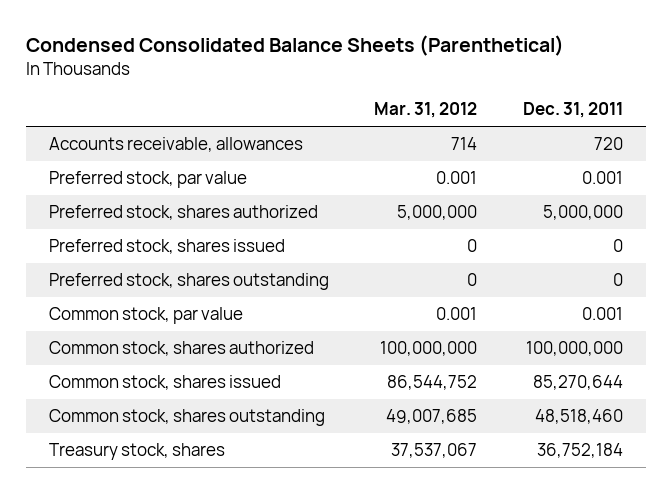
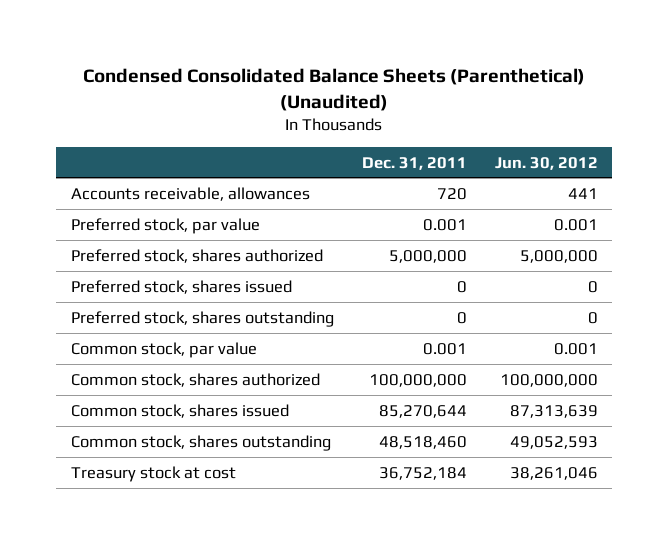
- Condensed Consolidated Balance Sheets (Parenthetical)
+ Condensed Consolidated Balance Sheets (Parenthetical) (Unaudited)
- | Mar. 31, 2012 | Dec. 31, 2011
+ | Dec. 31, 2011 | Jun. 30, 2012
- Treasury stock, shares | 37,537,067 | 36,752,184
+ Treasury stock at cost | 36,752,184 | 38,261,046

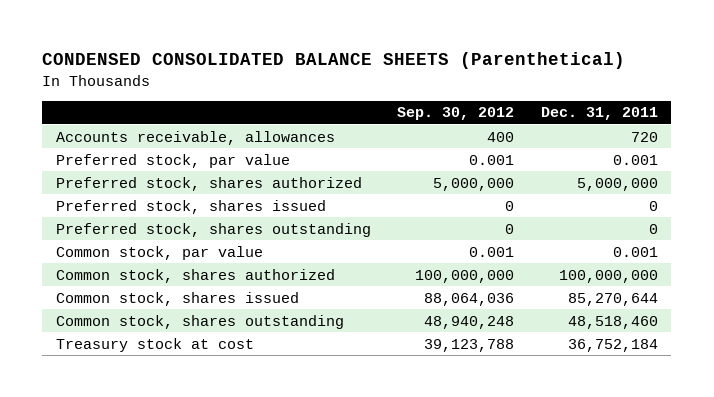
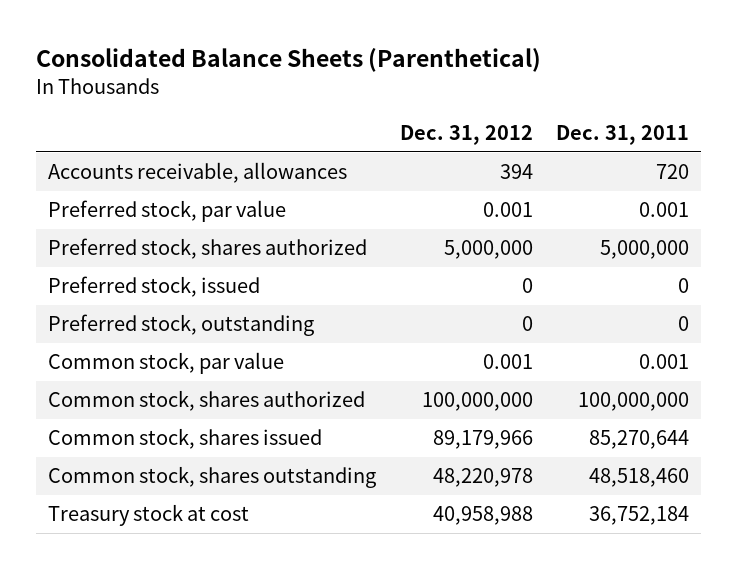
- CONDENSED CONSOLIDATED BALANCE SHEETS (Parenthetical)
+ Consolidated Balance Sheets (Parenthetical)
- | Sep. 30, 2012 | Dec. 31, 2011
+ | Dec. 31, 2012 | Dec. 31, 2011
- Preferred stock, shares issued | 0 | 0
- Preferred stock, shares outstanding | 0 | 0
+ Preferred stock, issued | 0 | 0
+ Preferred stock, outstanding | 0 | 0

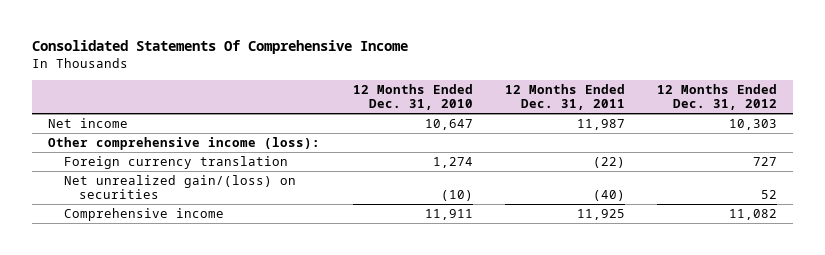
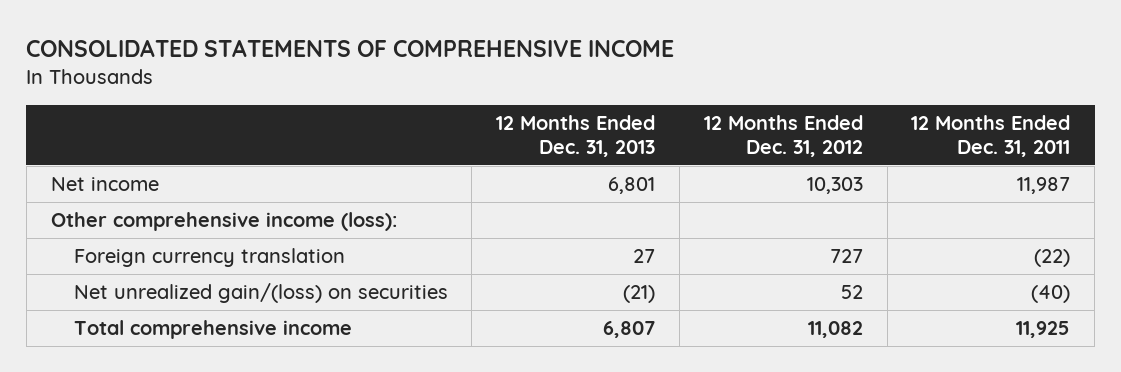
- Consolidated Statements Of Comprehensive Income
+ CONSOLIDATED STATEMENTS OF COMPREHENSIVE INCOME
- | 12 Months Ended Dec. 31, 2010 | 12 Months Ended Dec. 31, 2011 | 12 Months Ended Dec. 31, 2012
+ | 12 Months Ended Dec. 31, 2013 | 12 Months Ended Dec. 31, 2012 | 12 Months Ended Dec. 31, 2011
- Comprehensive income | 11,911 | 11,925 | 11,082
+ Total comprehensive income | 6,807 | 11,082 | 11,925

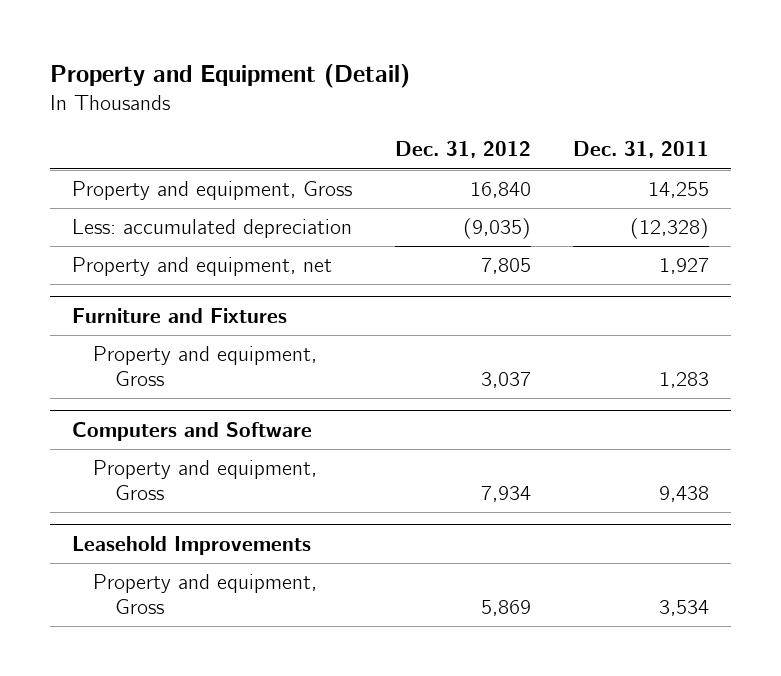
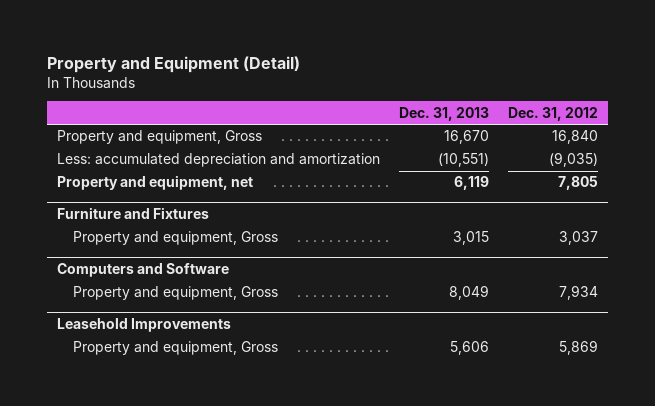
- | Dec. 31, 2012 | Dec. 31, 2011
+ | Dec. 31, 2013 | Dec. 31, 2012
- Less: accumulated depreciation | (9,035) | (12,328)
+ Less: accumulated depreciation and amortization | (10,551) | (9,035)

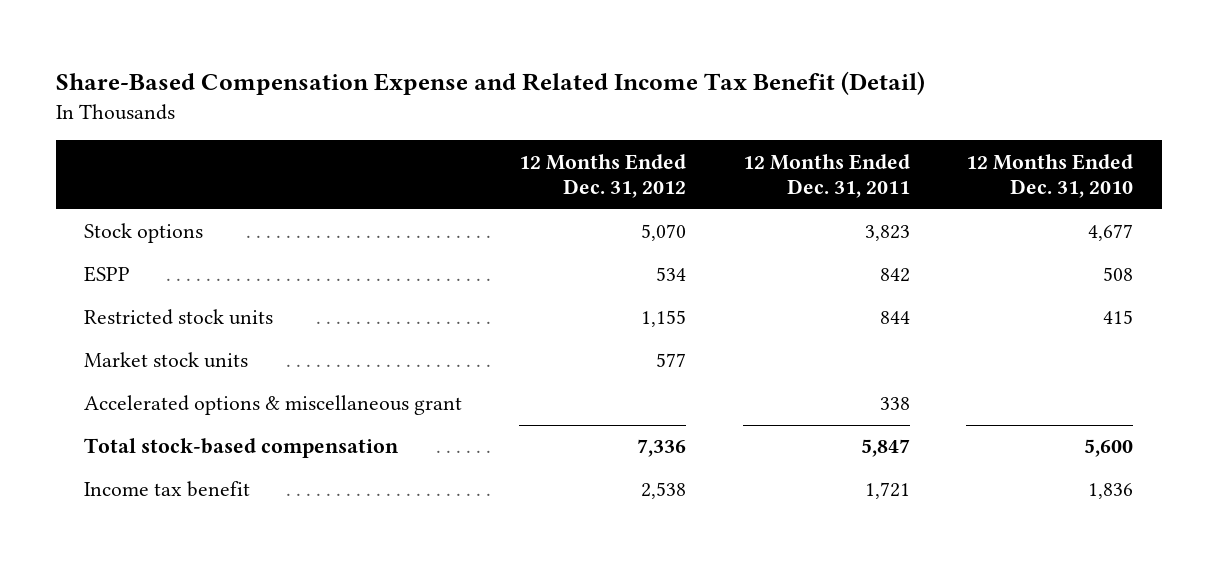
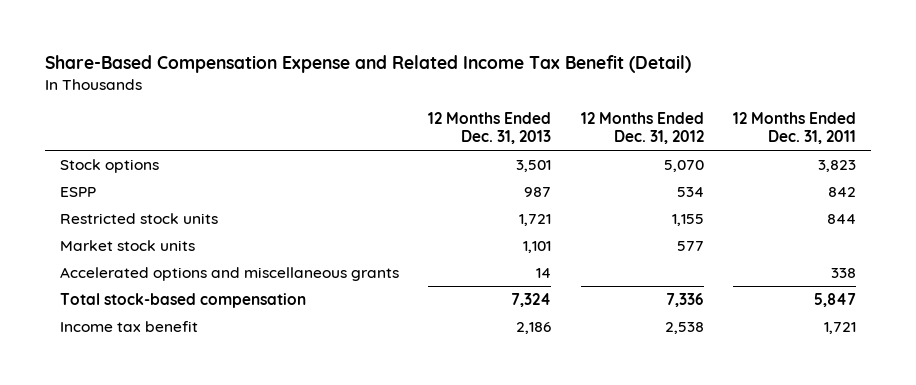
- | 12 Months Ended Dec. 31, 2012 | 12 Months Ended Dec. 31, 2011 | 12 Months Ended Dec. 31, 2010
+ | 12 Months Ended Dec. 31, 2013 | 12 Months Ended Dec. 31, 2012 | 12 Months Ended Dec. 31, 2011
- Accelerated options & miscellaneous grant | | 338 |
+ Accelerated options and miscellaneous grants | 14 | | 338

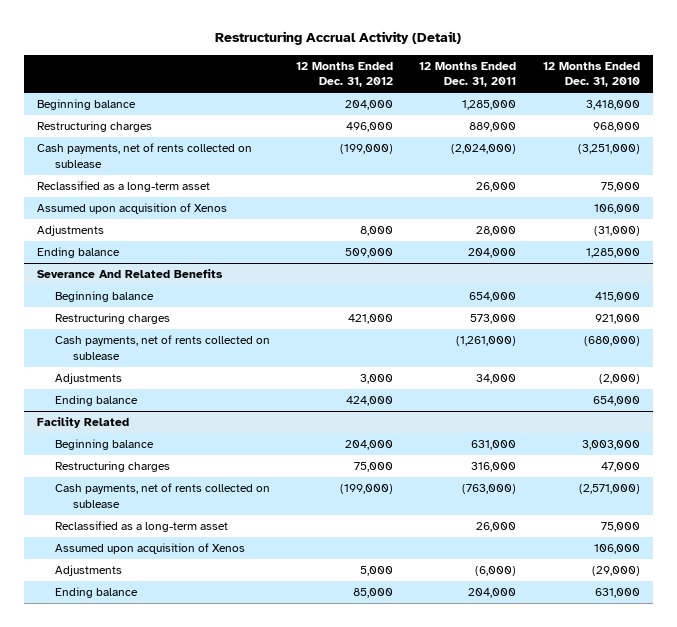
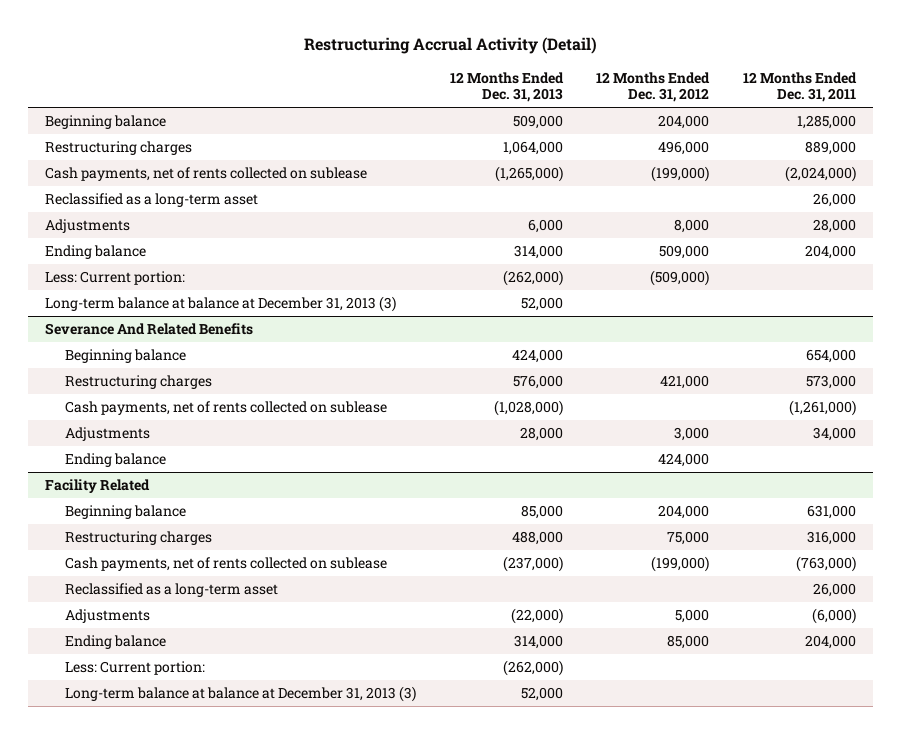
- | 12 Months Ended Dec. 31, 2012 | 12 Months Ended Dec. 31, 2011 | 12 Months Ended Dec. 31, 2010
+ | 12 Months Ended Dec. 31, 2013 | 12 Months Ended Dec. 31, 2012 | 12 Months Ended Dec. 31, 2011
- Assumed upon acquisition of Xenos | | | 106,000
+ Less: Current portion: | (262,000) | (509,000) |
+ Long-term balance at balance at December 31, 2013 (3) | 52,000 | |
@ Facility Related
- Assumed upon acquisition of Xenos | | | 106,000
+ Less: Current portion: | (262,000) | |
+ Long-term balance at balance at December 31, 2013 (3) | 52,000 | |

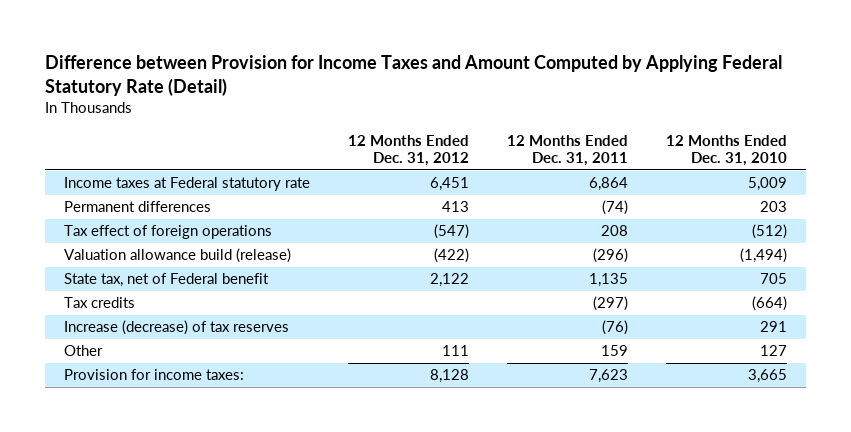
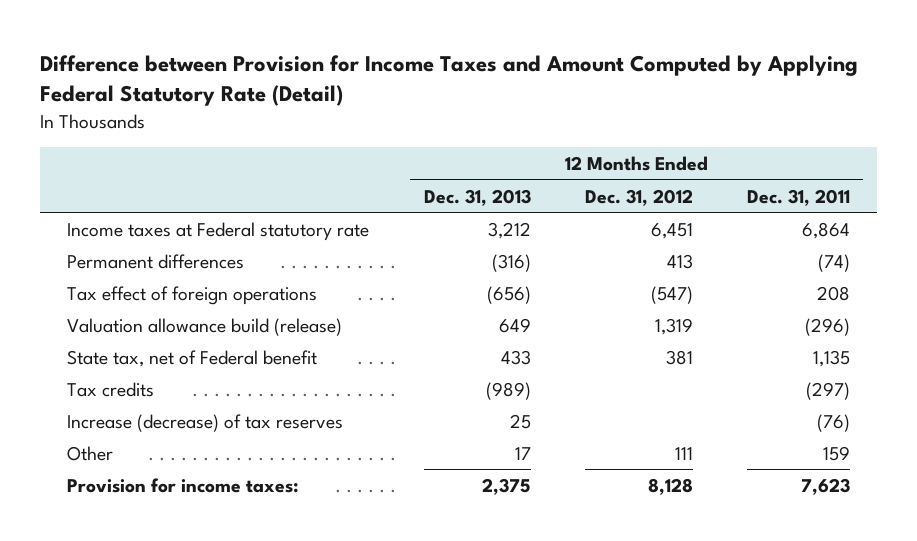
- | 12 Months Ended Dec. 31, 2012 | 12 Months Ended Dec. 31, 2011 | 12 Months Ended Dec. 31, 2010
+ | 12 Months Ended Dec. 31, 2013 | 12 Months Ended Dec. 31, 2012 | 12 Months Ended Dec. 31, 2011
- Valuation allowance build (release) | (422) | (296) | (1,494)
- State tax, net of Federal benefit | 2,122 | 1,135 | 705
+ Valuation allowance build (release) | 649 | 1,319 | (296)
+ State tax, net of Federal benefit | 433 | 381 | 1,135

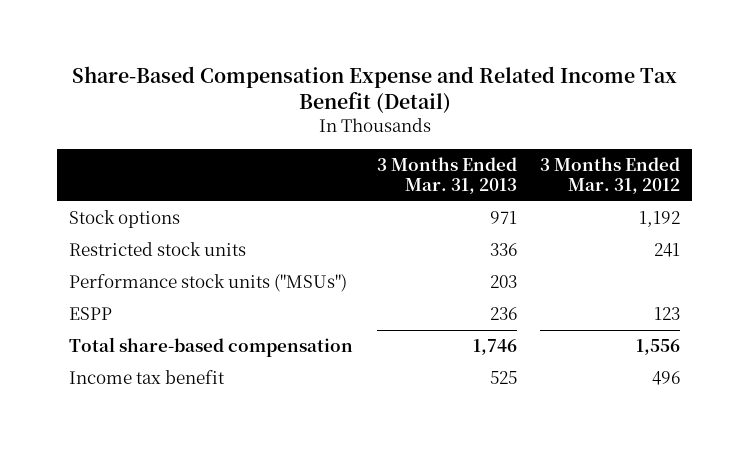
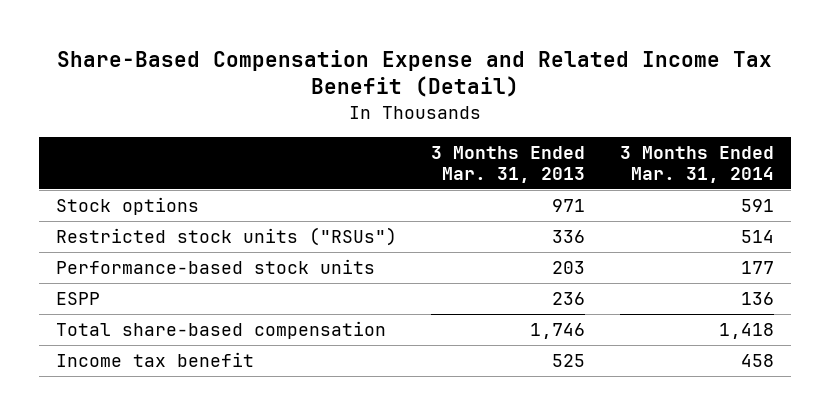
- | 3 Months Ended Mar. 31, 2013 | 3 Months Ended Mar. 31, 2012
+ | 3 Months Ended Mar. 31, 2013 | 3 Months Ended Mar. 31, 2014
- Restricted stock units | 336 | 241
- Performance stock units ("MSUs") | 203 |
+ Restricted stock units ("RSUs") | 336 | 514
+ Performance-based stock units | 203 | 177

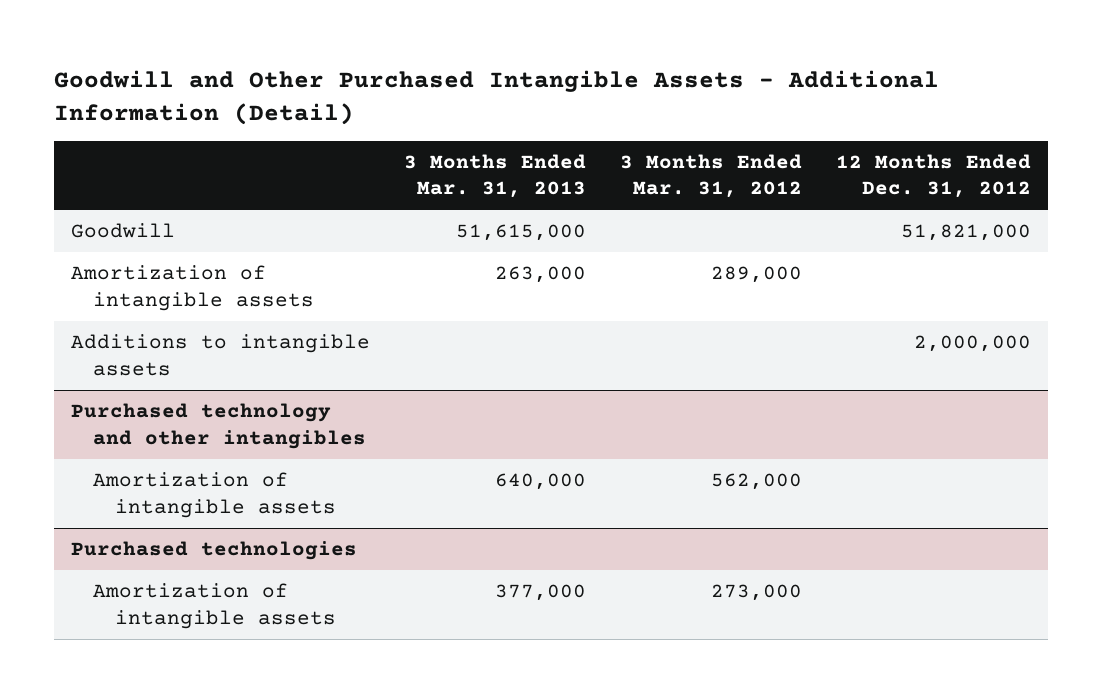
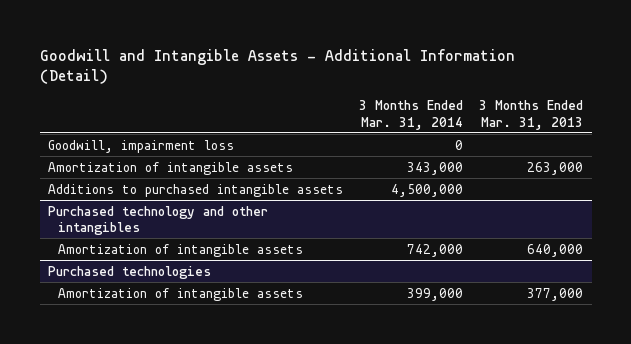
- Goodwill and Other Purchased Intangible Assets - Additional Information (Detail)
+ Goodwill and Intangible Assets - Additional Information (Detail)
- | 3 Months Ended Mar. 31, 2013 | 3 Months Ended Mar. 31, 2012 | 12 Months Ended Dec. 31, 2012
+ | 3 Months Ended Mar. 31, 2014 | 3 Months Ended Mar. 31, 2013
- Goodwill | 51,615,000 | | 51,821,000
+ Goodwill, impairment loss | 0 |
- Additions to intangible assets | | | 2,000,000
+ Additions to purchased intangible assets | 4,500,000 |

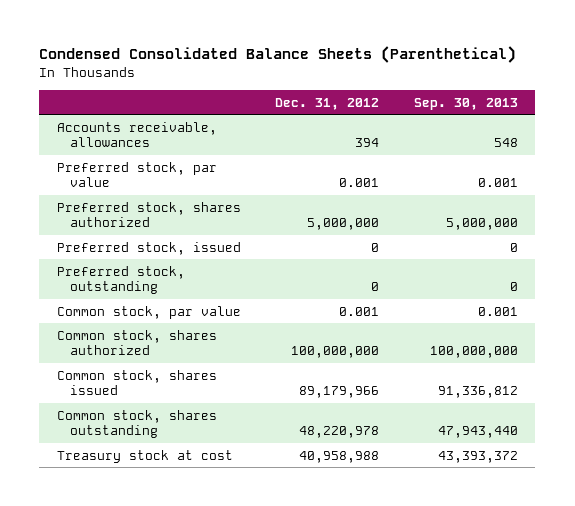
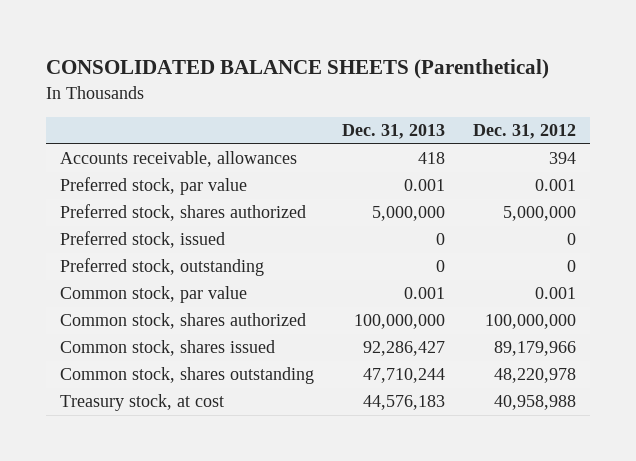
- Condensed Consolidated Balance Sheets (Parenthetical)
+ CONSOLIDATED BALANCE SHEETS (Parenthetical)
- | Dec. 31, 2012 | Sep. 30, 2013
+ | Dec. 31, 2013 | Dec. 31, 2012
- Treasury stock at cost | 40,958,988 | 43,393,372
+ Treasury stock, at cost | 44,576,183 | 40,958,988

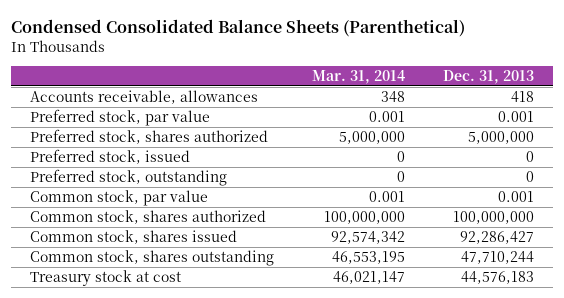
- CONSOLIDATED BALANCE SHEETS (Parenthetical)
+ Condensed Consolidated Balance Sheets (Parenthetical)
- | Dec. 31, 2013 | Dec. 31, 2012
+ | Mar. 31, 2014 | Dec. 31, 2013
- Treasury stock, at cost | 44,576,183 | 40,958,988
+ Treasury stock at cost | 46,021,147 | 44,576,183

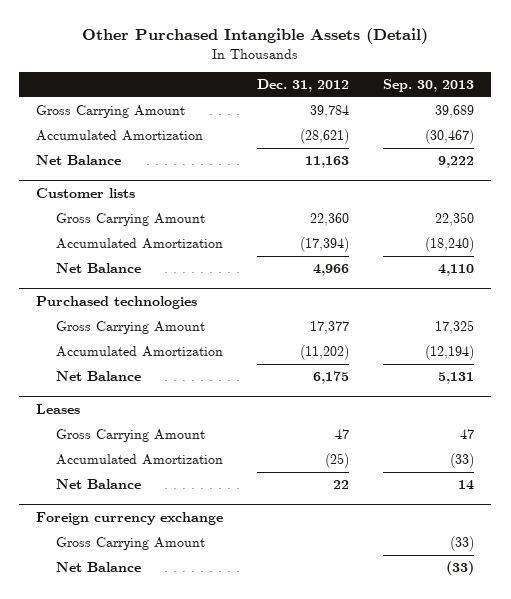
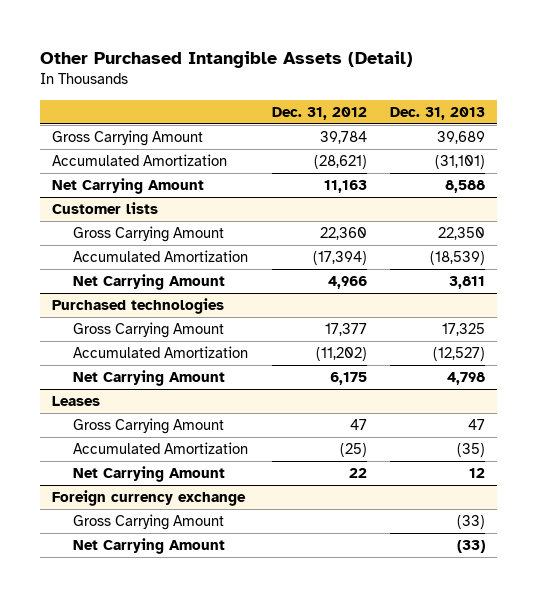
- | Dec. 31, 2012 | Sep. 30, 2013
+ | Dec. 31, 2012 | Dec. 31, 2013
- Net Balance | 11,163 | 9,222
+ Net Carrying Amount | 11,163 | 8,588
@ Customer lists
- Net Balance | 4,966 | 4,110
+ Net Carrying Amount | 4,966 | 3,811
@ Purchased technologies
- Net Balance | 6,175 | 5,131
+ Net Carrying Amount | 6,175 | 4,798
@ Leases
- Net Balance | 22 | 14
+ Net Carrying Amount | 22 | 12
@ Foreign currency exchange
- Net Balance | | (33)
+ Net Carrying Amount | | (33)

